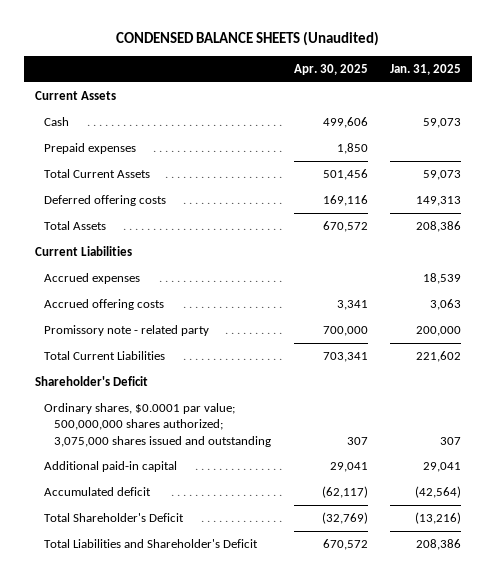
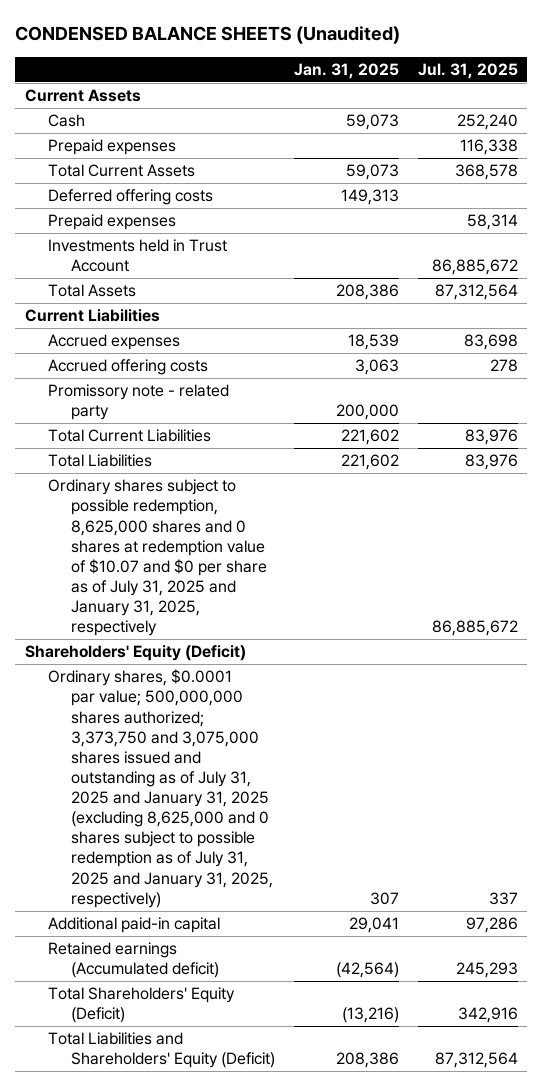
- | Apr. 30, 2025 | Jan. 31, 2025
+ | Jan. 31, 2025 | Jul. 31, 2025
+ Prepaid expenses | | 58,314
+ Investments held in Trust Account | | 86,885,672
- Shareholder's Deficit
- Ordinary shares, $0.0001 par value; 500,000,000 shares authorized; 3,075,000 shares issued and outstanding | 307 | 307
+ Total Liabilities | 221,602 | 83,976
+ Ordinary shares subject to possible redemption, 8,625,000 shares and 0 shares at redemption value of $10.07 and $0 per share as of July 31, 2025 and January 31, 2025, respectively | | 86,885,672
+ Shareholders' Equity (Deficit)
+ Ordinary shares, $0.0001 par value; 500,000,000 shares authorized; 3,373,750 and 3,075,000 shares issued and outstanding as of July 31, 2025 and January 31, 2025 (excluding 8,625,000 and 0 shares subject to possible redemption as of July 31, 2025 and January 31, 2025, respectively) | 307 | 337
- Accumulated deficit | (62,117) | (42,564)
- Total Shareholder's Deficit | (32,769) | (13,216)
- Total Liabilities and Shareholder's Deficit | 670,572 | 208,386
+ Retained earnings (Accumulated deficit) | (42,564) | 245,293
+ Total Shareholders' Equity (Deficit) | (13,216) | 342,916
+ Total Liabilities and Shareholders' Equity (Deficit) | 208,386 | 87,312,564

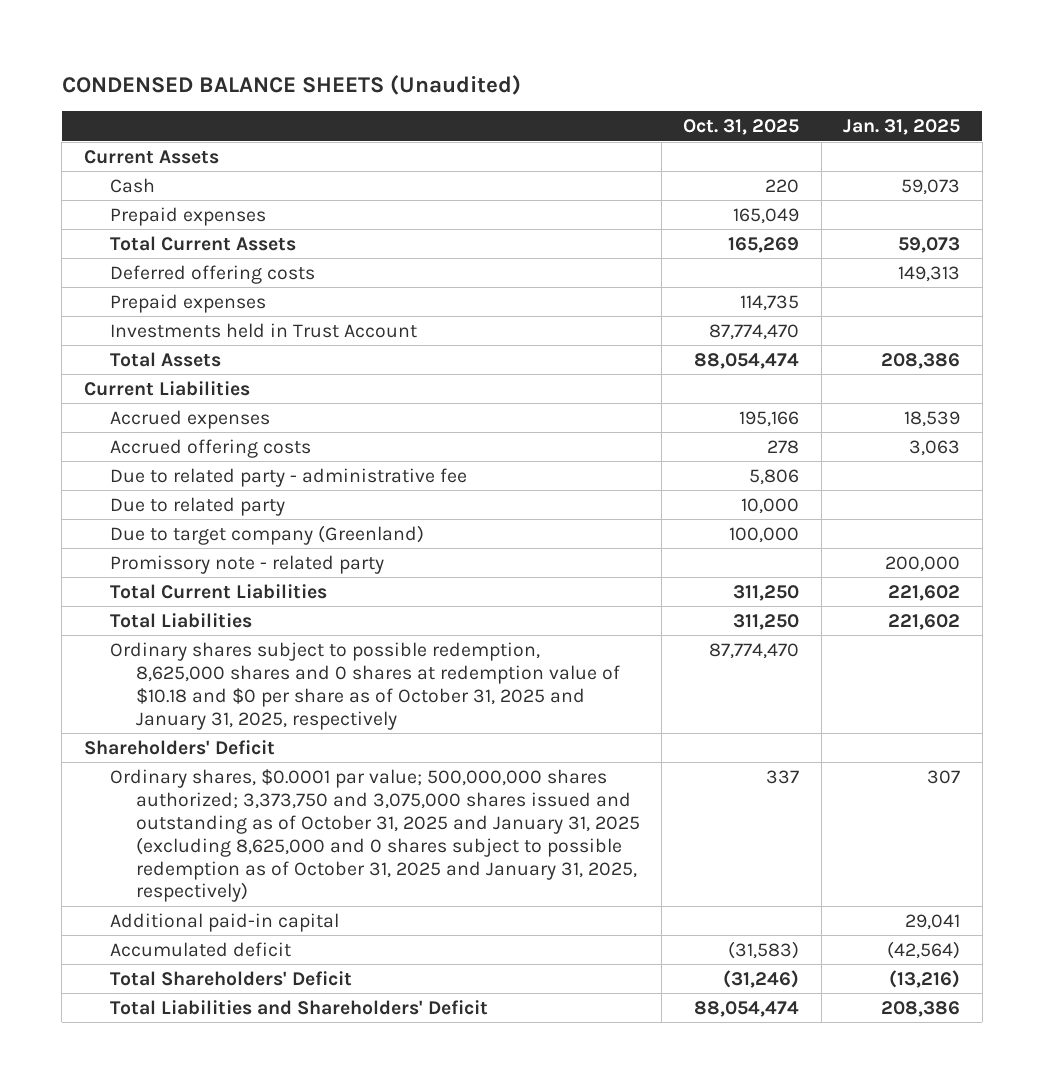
- | Jan. 31, 2025 | Jul. 31, 2025
+ | Oct. 31, 2025 | Jan. 31, 2025
+ Due to related party - administrative fee | 5,806 |
+ Due to related party | 10,000 |
+ Due to target company (Greenland) | 100,000 |
- Ordinary shares subject to possible redemption, 8,625,000 shares and 0 shares at redemption value of $10.07 and $0 per share as of July 31, 2025 and January 31, 2025, respectively | | 86,885,672
- Shareholders' Equity (Deficit)
- Ordinary shares, $0.0001 par value; 500,000,000 shares authorized; 3,373,750 and 3,075,000 shares issued and outstanding as of July 31, 2025 and January 31, 2025 (excluding 8,625,000 and 0 shares subject to possible redemption as of July 31, 2025 and January 31, 2025, respectively) | 307 | 337
+ Ordinary shares subject to possible redemption, 8,625,000 shares and 0 shares at redemption value of $10.18 and $0 per share as of October 31, 2025 and January 31, 2025, respectively | 87,774,470 |
+ Shareholders' Deficit
+ Ordinary shares, $0.0001 par value; 500,000,000 shares authorized; 3,373,750 and 3,075,000 shares issued and outstanding as of October 31, 2025 and January 31, 2025 (excluding 8,625,000 and 0 shares subject to possible redemption as of October 31, 2025 and January 31, 2025, respectively) | 337 | 307
- Retained earnings (Accumulated deficit) | (42,564) | 245,293
- Total Shareholders' Equity (Deficit) | (13,216) | 342,916
- Total Liabilities and Shareholders' Equity (Deficit) | 208,386 | 87,312,564
+ Accumulated deficit | (31,583) | (42,564)
+ Total Shareholders' Deficit | (31,246) | (13,216)
+ Total Liabilities and Shareholders' Deficit | 88,054,474 | 208,386

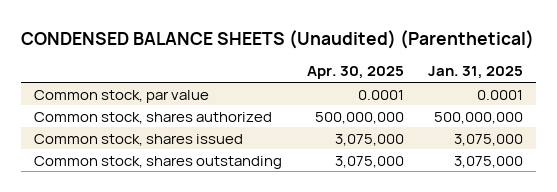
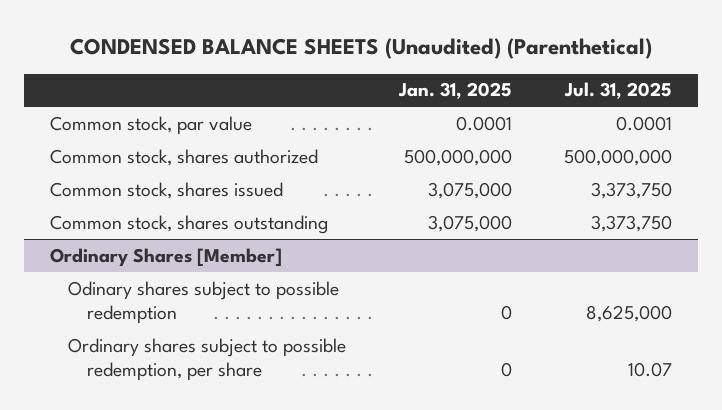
- | Apr. 30, 2025 | Jan. 31, 2025
+ | Jan. 31, 2025 | Jul. 31, 2025
+ Ordinary Shares [Member]
+ Odinary shares subject to possible redemption | 0 | 8,625,000
+ Ordinary shares subject to possible redemption, per share | 0 | 10.07

